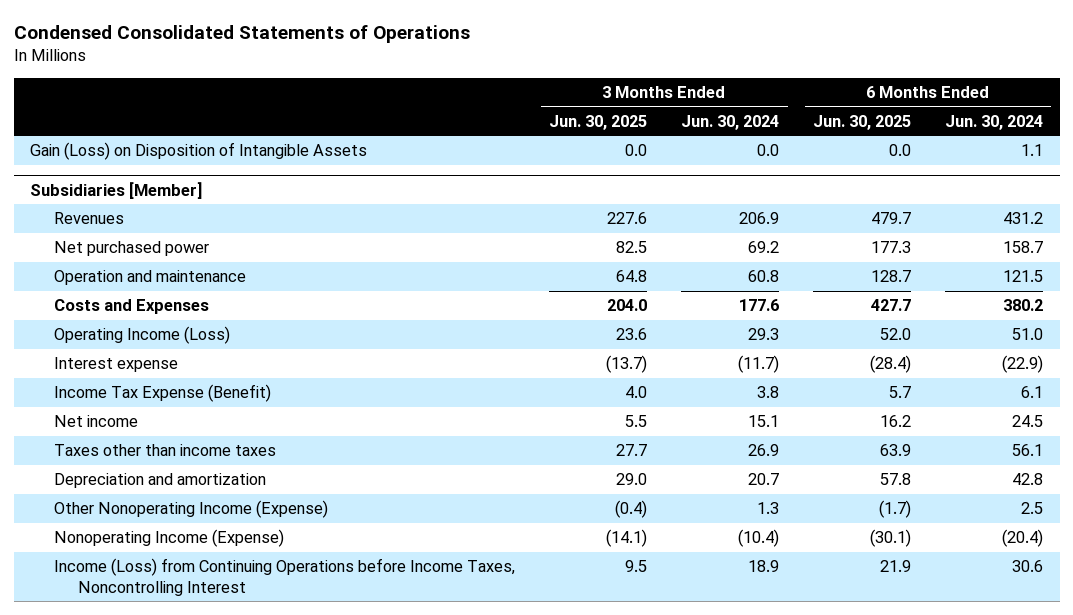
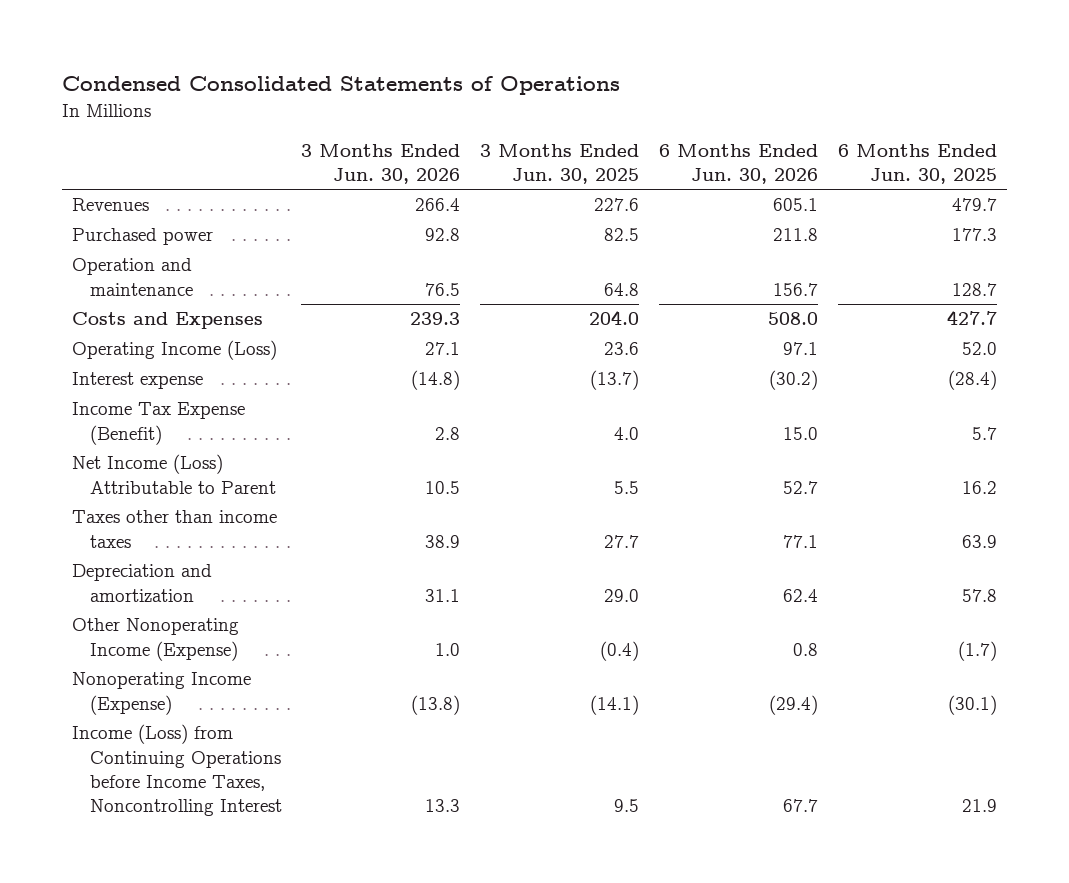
- | 3 Months Ended Jun. 30, 2025 | 3 Months Ended Jun. 30, 2024 | 6 Months Ended Jun. 30, 2025 | 6 Months Ended Jun. 30, 2024
+ | 3 Months Ended Jun. 30, 2026 | 3 Months Ended Jun. 30, 2025 | 6 Months Ended Jun. 30, 2026 | 6 Months Ended Jun. 30, 2025
- Gain (Loss) on Disposition of Intangible Assets | 0.0 | 0.0 | 0.0 | 1.1
- Subsidiaries [Member]
- Net purchased power | 82.5 | 69.2 | 177.3 | 158.7
+ Purchased power | 92.8 | 82.5 | 211.8 | 177.3
- Net income | 5.5 | 15.1 | 16.2 | 24.5
+ Net Income (Loss) Attributable to Parent | 10.5 | 5.5 | 52.7 | 16.2

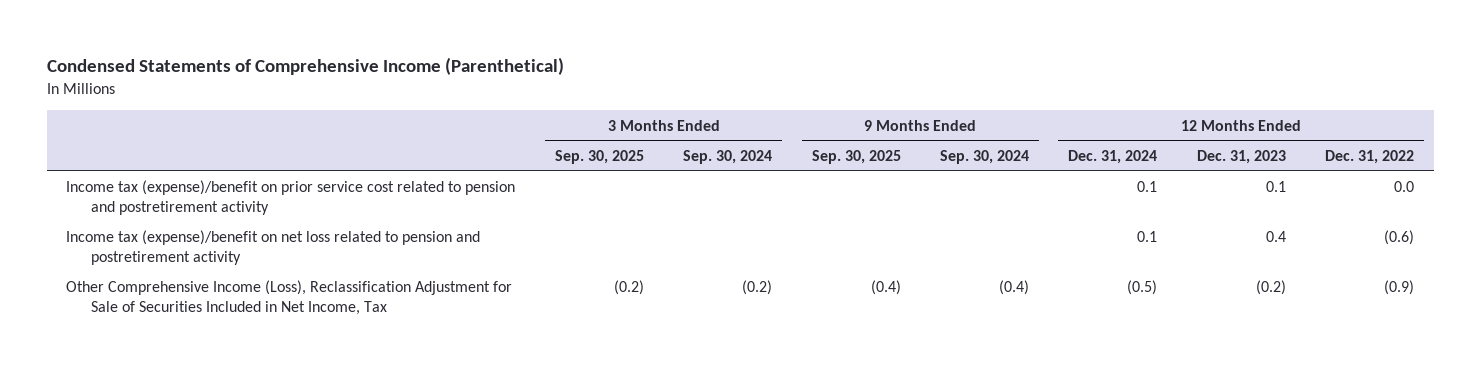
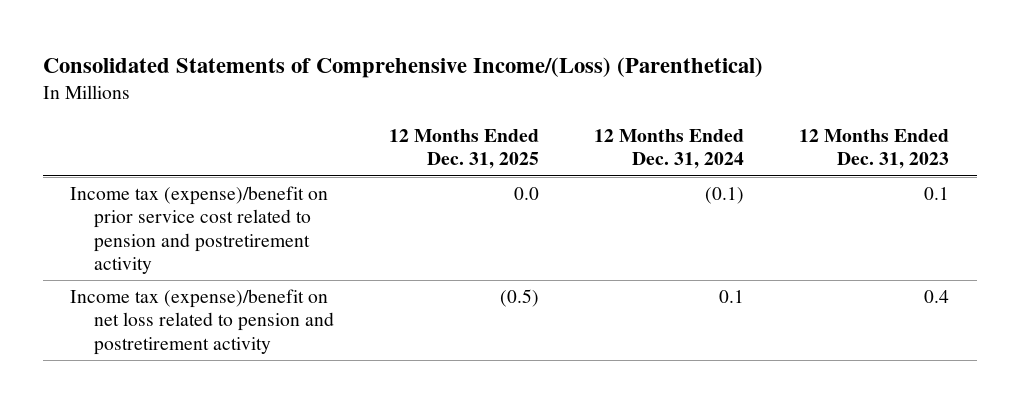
- Condensed Statements of Comprehensive Income (Parenthetical)
+ Consolidated Statements of Comprehensive Income/(Loss) (Parenthetical)
- | 3 Months Ended Sep. 30, 2025 | 3 Months Ended Sep. 30, 2024 | 9 Months Ended Sep. 30, 2025 | 9 Months Ended Sep. 30, 2024 | 12 Months Ended Dec. 31, 2024 | 12 Months Ended Dec. 31, 2023 | 12 Months Ended Dec. 31, 2022
+ | 12 Months Ended Dec. 31, 2025 | 12 Months Ended Dec. 31, 2024 | 12 Months Ended Dec. 31, 2023
- Income tax (expense)/benefit on prior service cost related to pension and postretirement activity | | | | | 0.1 | 0.1 | 0.0
+ Income tax (expense)/benefit on prior service cost related to pension and postretirement activity | 0.0 | (0.1) | 0.1
- Other Comprehensive Income (Loss), Reclassification Adjustment for Sale of Securities Included in Net Income, Tax | (0.2) | (0.2) | (0.4) | (0.4) | (0.5) | (0.2) | (0.9)

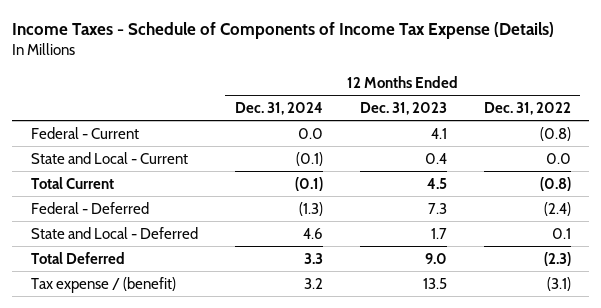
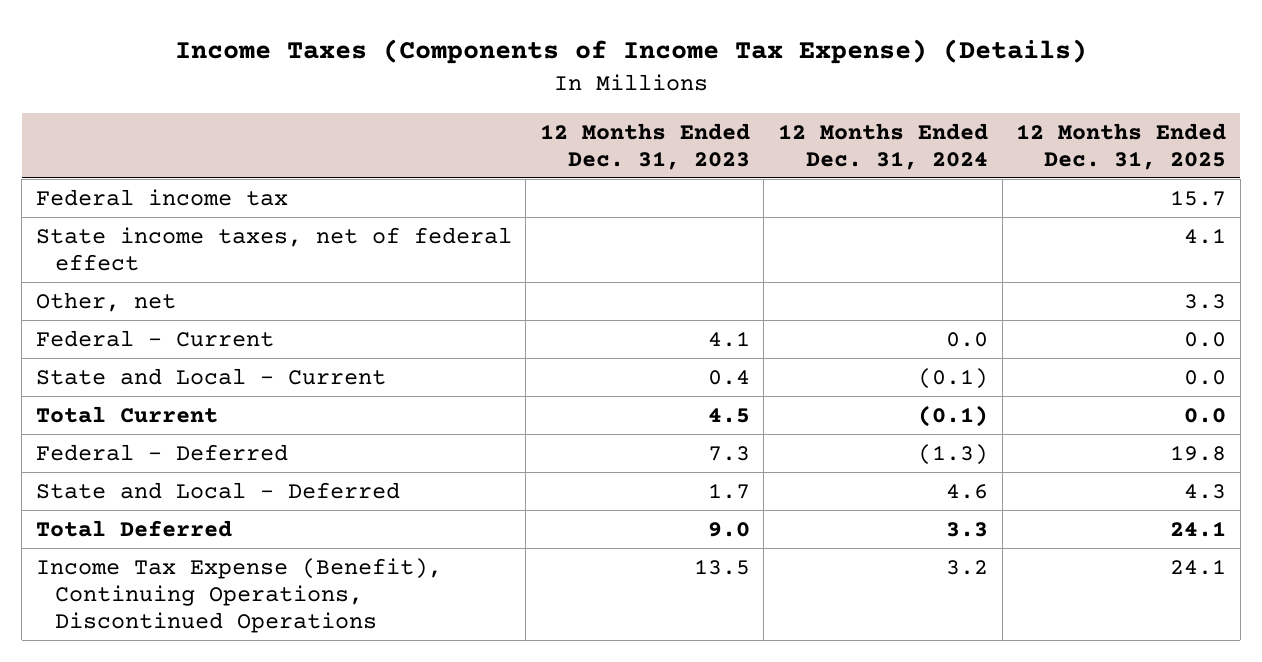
- Income Taxes - Schedule of Components of Income Tax Expense (Details)
+ Income Taxes (Components of Income Tax Expense) (Details)
- | 12 Months Ended Dec. 31, 2024 | 12 Months Ended Dec. 31, 2023 | 12 Months Ended Dec. 31, 2022
+ | 12 Months Ended Dec. 31, 2023 | 12 Months Ended Dec. 31, 2024 | 12 Months Ended Dec. 31, 2025
+ Federal income tax | | | 15.7
+ State income taxes, net of federal effect | | | 4.1
+ Other, net | | | 3.3
- Tax expense / (benefit) | 3.2 | 13.5 | (3.1)
+ Income Tax Expense (Benefit), Continuing Operations, Discontinued Operations | 13.5 | 3.2 | 24.1

